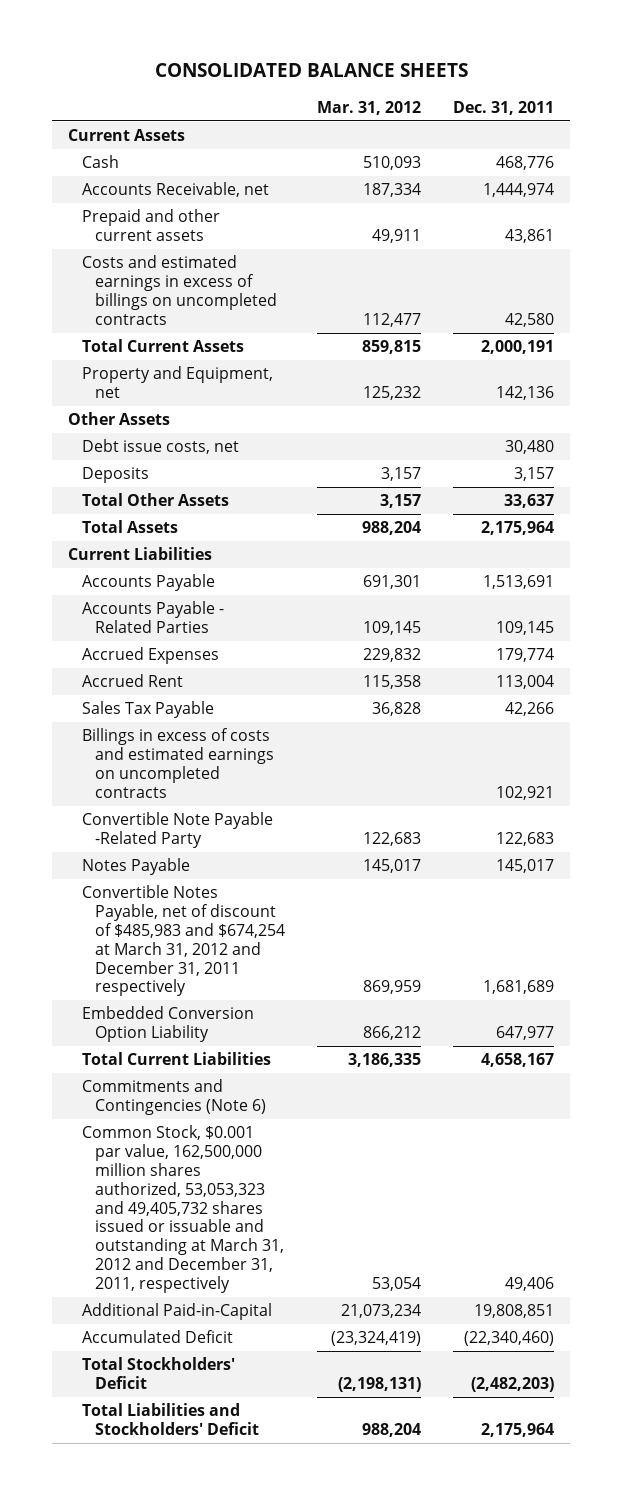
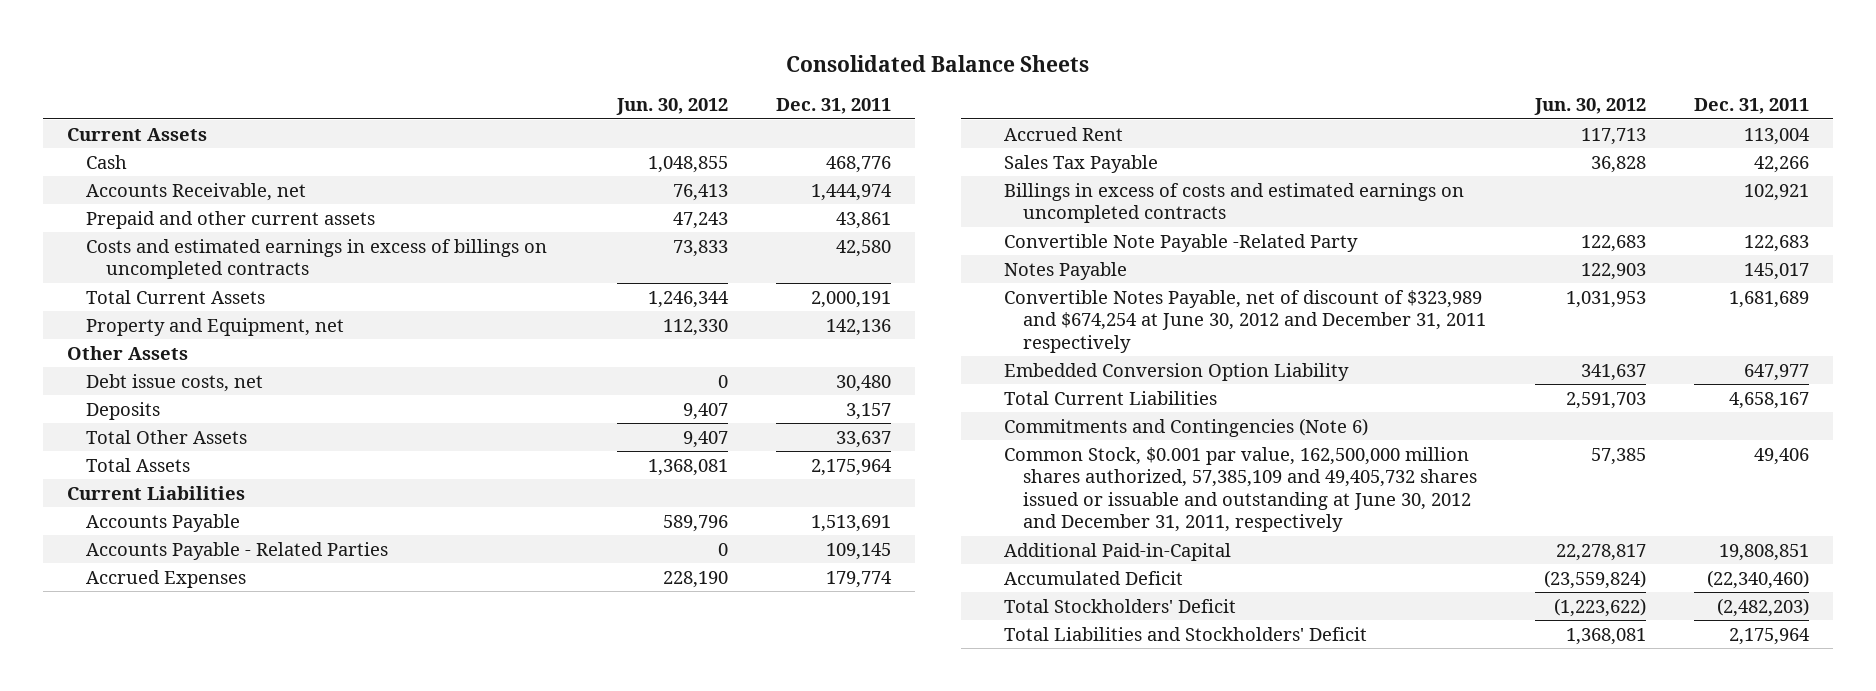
- CONSOLIDATED BALANCE SHEETS
+ Consolidated Balance Sheets
- | Mar. 31, 2012 | Dec. 31, 2011
+ | Jun. 30, 2012 | Dec. 31, 2011
- Convertible Notes Payable, net of discount of $485,983 and $674,254 at March 31, 2012 and December 31, 2011 respectively | 869,959 | 1,681,689
+ Convertible Notes Payable, net of discount of $323,989 and $674,254 at June 30, 2012 and December 31, 2011 respectively | 1,031,953 | 1,681,689
- Common Stock, $0.001 par value, 162,500,000 million shares authorized, 53,053,323 and 49,405,732 shares issued or issuable and outstanding at March 31, 2012 and December 31, 2011, respectively | 53,054 | 49,406
+ Common Stock, $0.001 par value, 162,500,000 million shares authorized, 57,385,109 and 49,405,732 shares issued or issuable and outstanding at June 30, 2012 and December 31, 2011, respectively | 57,385 | 49,406

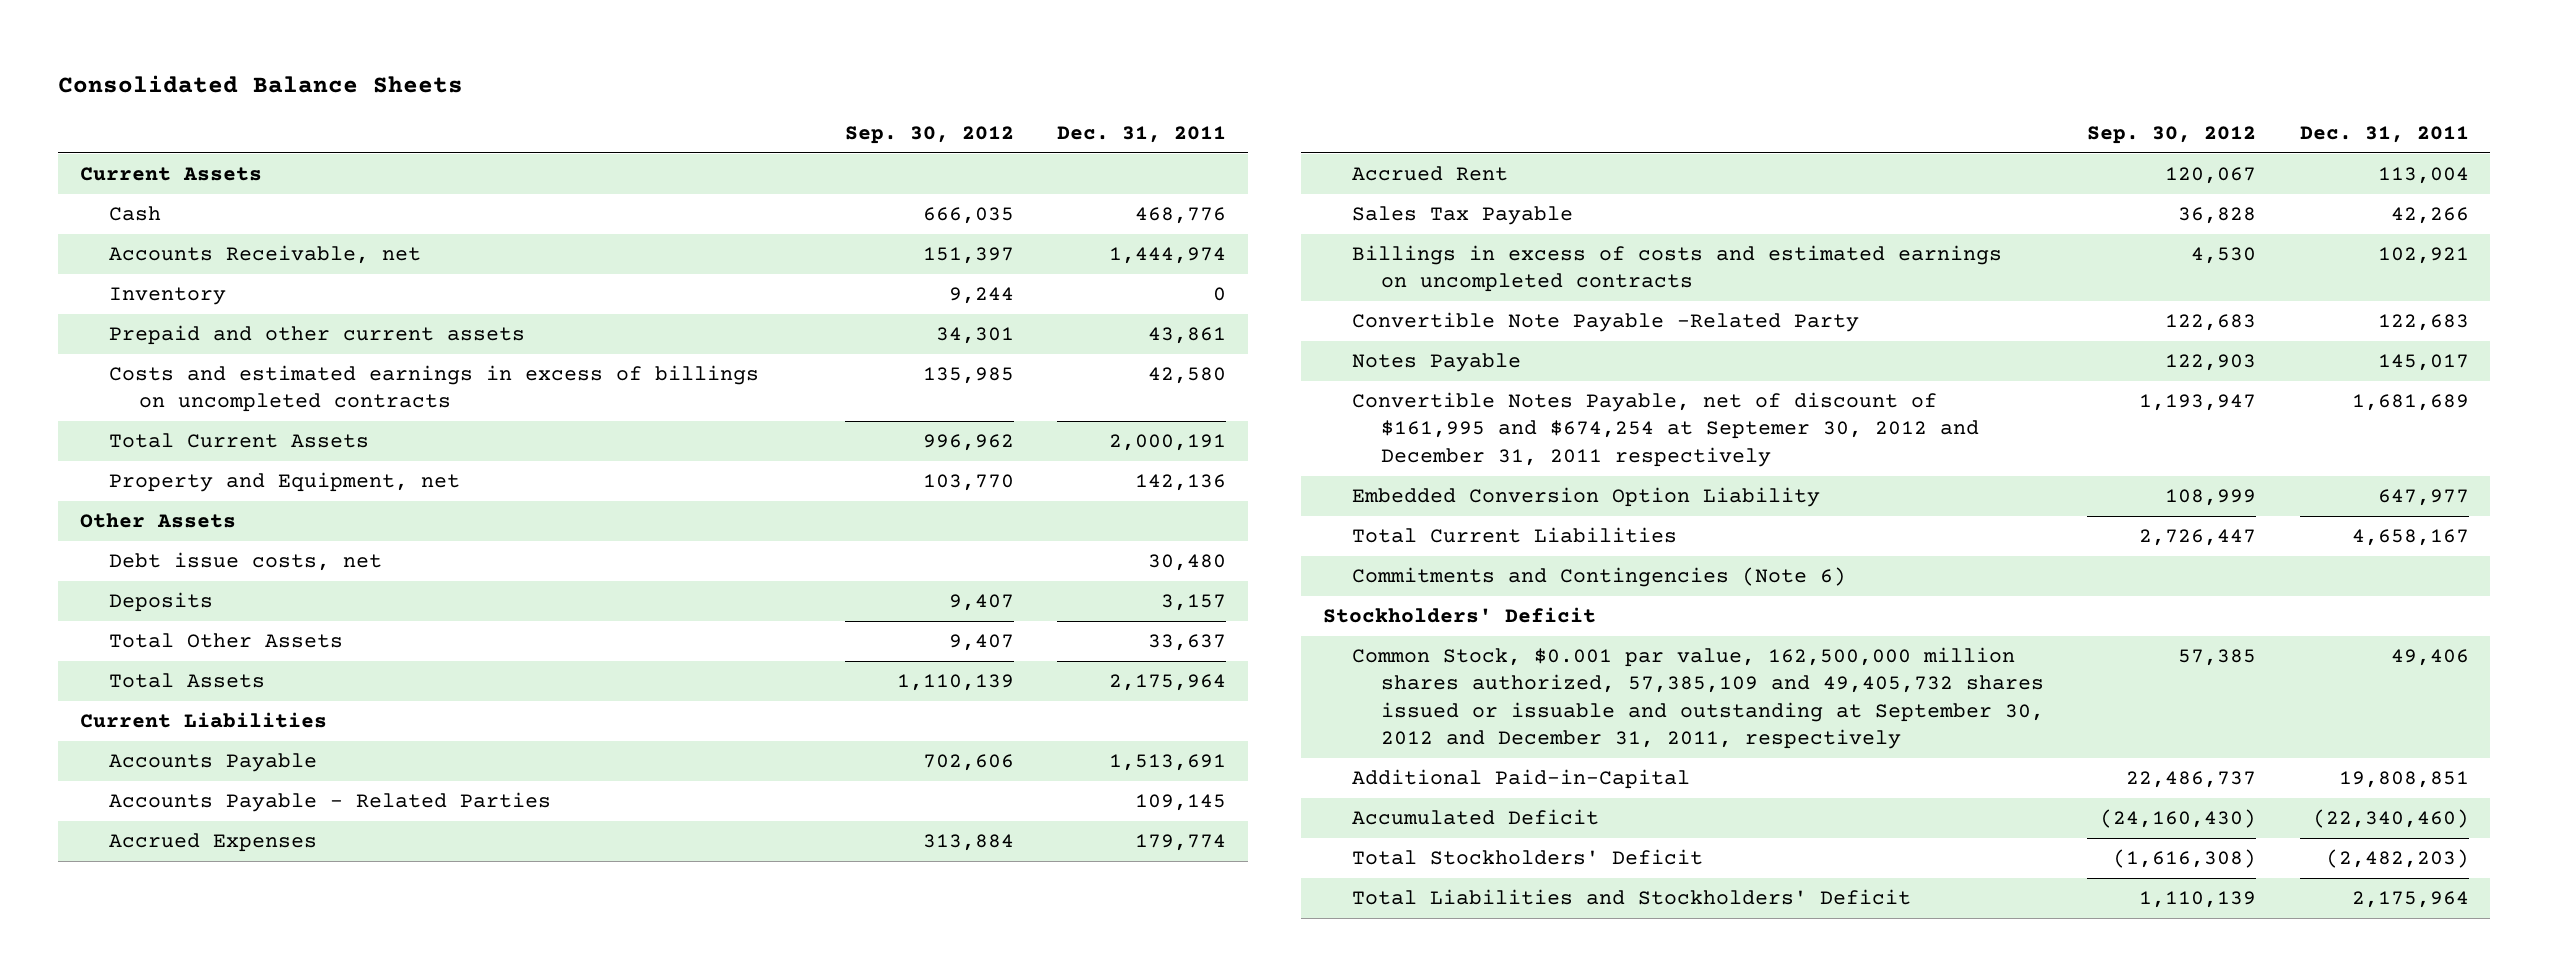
- | Jun. 30, 2012 | Dec. 31, 2011
+ | Sep. 30, 2012 | Dec. 31, 2011
+ Inventory | 9,244 | 0
- Convertible Notes Payable, net of discount of $323,989 and $674,254 at June 30, 2012 and December 31, 2011 respectively | 1,031,953 | 1,681,689
+ Convertible Notes Payable, net of discount of $161,995 and $674,254 at Septemer 30, 2012 and December 31, 2011 respectively | 1,193,947 | 1,681,689
- Common Stock, $0.001 par value, 162,500,000 million shares authorized, 57,385,109 and 49,405,732 shares issued or issuable and outstanding at June 30, 2012 and December 31, 2011, respectively | 57,385 | 49,406
+ Stockholders' Deficit
+ Common Stock, $0.001 par value, 162,500,000 million shares authorized, 57,385,109 and 49,405,732 shares issued or issuable and outstanding at September 30, 2012 and December 31, 2011, respectively | 57,385 | 49,406

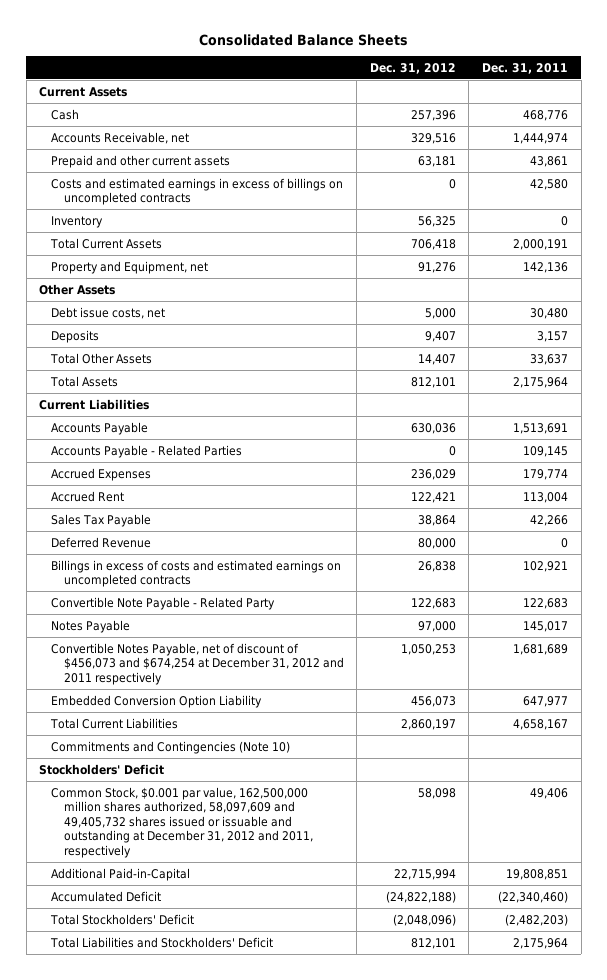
- | Sep. 30, 2012 | Dec. 31, 2011
+ | Dec. 31, 2012 | Dec. 31, 2011
moved down: Inventory | 56,325 | 0
+ Deferred Revenue | 80,000 | 0
- Convertible Note Payable -Related Party | 122,683 | 122,683
+ Convertible Note Payable - Related Party | 122,683 | 122,683
- Convertible Notes Payable, net of discount of $161,995 and $674,254 at Septemer 30, 2012 and December 31, 2011 respectively | 1,193,947 | 1,681,689
+ Convertible Notes Payable, net of discount of $456,073 and $674,254 at December 31, 2012 and 2011 respectively | 1,050,253 | 1,681,689
- Commitments and Contingencies (Note 6)
+ Commitments and Contingencies (Note 10)
- Common Stock, $0.001 par value, 162,500,000 million shares authorized, 57,385,109 and 49,405,732 shares issued or issuable and outstanding at September 30, 2012 and December 31, 2011, respectively | 57,385 | 49,406
+ Common Stock, $0.001 par value, 162,500,000 million shares authorized, 58,097,609 and 49,405,732 shares issued or issuable and outstanding at December 31, 2012 and 2011, respectively | 58,098 | 49,406

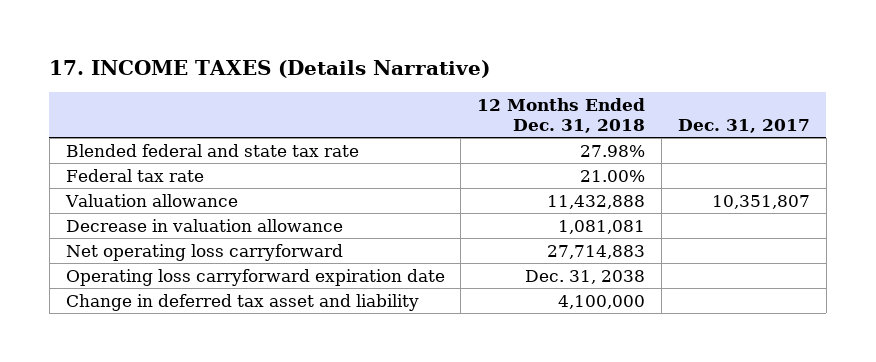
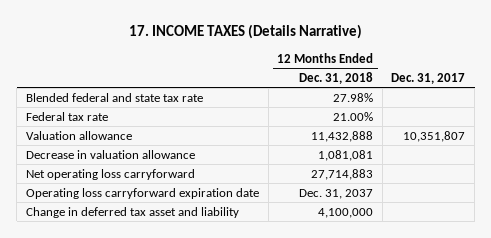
- Operating loss carryforward expiration date | Dec. 31, 2038 |
+ Operating loss carryforward expiration date | Dec. 31, 2037 |

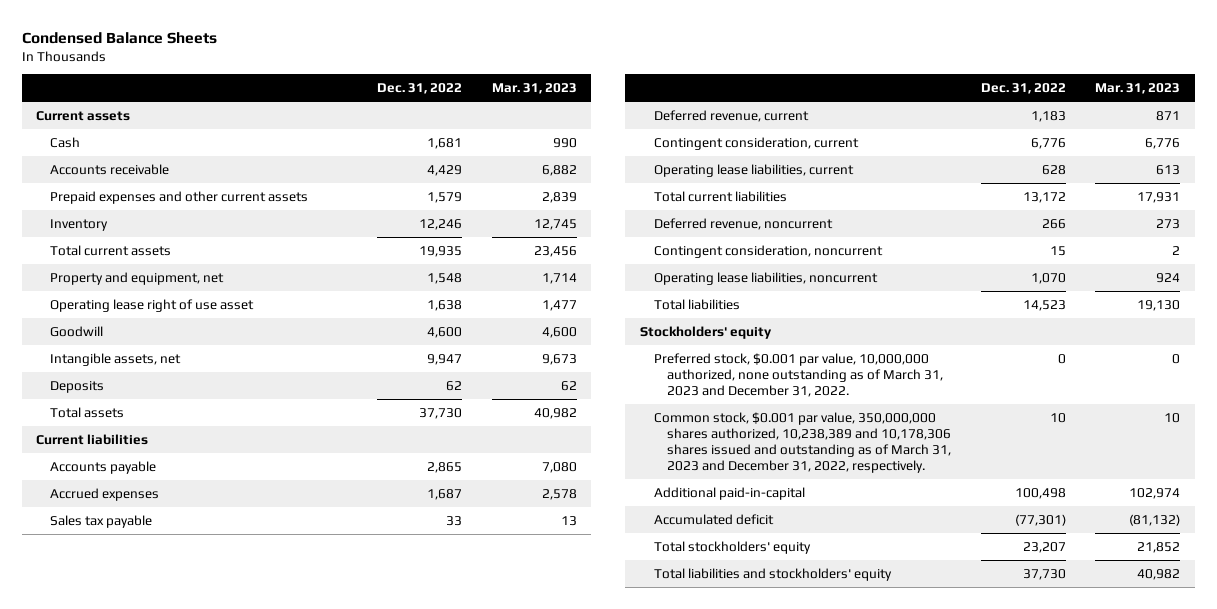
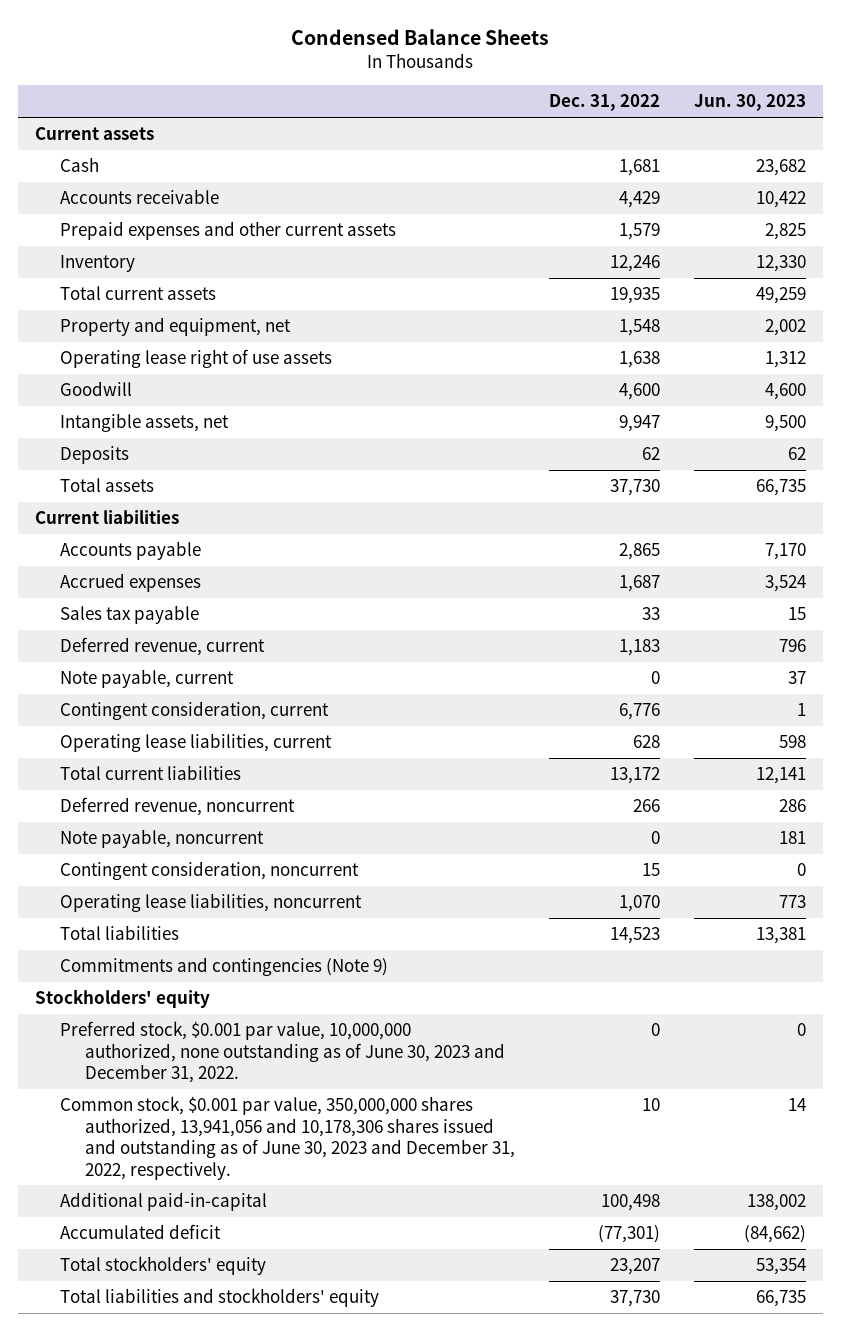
- | Dec. 31, 2022 | Mar. 31, 2023
+ | Dec. 31, 2022 | Jun. 30, 2023
- Operating lease right of use asset | 1,638 | 1,477
+ Operating lease right of use assets | 1,638 | 1,312
+ Note payable, current | 0 | 37
+ Note payable, noncurrent | 0 | 181
+ Commitments and contingencies (Note 9)
- Preferred stock, $0.001 par value, 10,000,000 authorized, none outstanding as of March 31, 2023 and December 31, 2022. | 0 | 0
- Common stock, $0.001 par value, 350,000,000 shares authorized, 10,238,389 and 10,178,306 shares issued and outstanding as of March 31, 2023 and December 31, 2022, respectively. | 10 | 10
+ Preferred stock, $0.001 par value, 10,000,000 authorized, none outstanding as of June 30, 2023 and December 31, 2022. | 0 | 0
+ Common stock, $0.001 par value, 350,000,000 shares authorized, 13,941,056 and 10,178,306 shares issued and outstanding as of June 30, 2023 and December 31, 2022, respectively. | 10 | 14

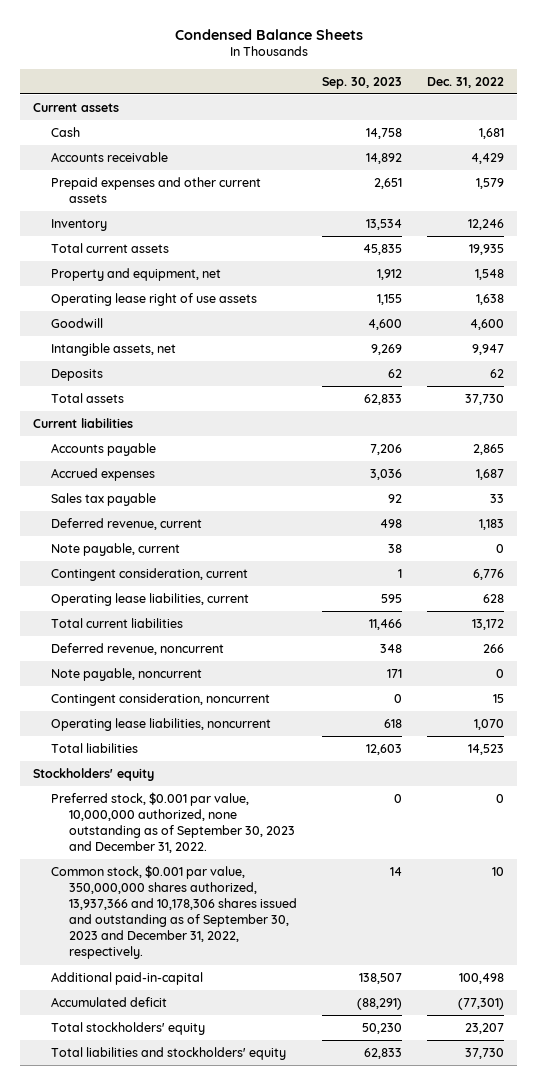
- | Dec. 31, 2022 | Jun. 30, 2023
+ | Sep. 30, 2023 | Dec. 31, 2022
- Commitments and contingencies (Note 9)
- Preferred stock, $0.001 par value, 10,000,000 authorized, none outstanding as of June 30, 2023 and December 31, 2022. | 0 | 0
- Common stock, $0.001 par value, 350,000,000 shares authorized, 13,941,056 and 10,178,306 shares issued and outstanding as of June 30, 2023 and December 31, 2022, respectively. | 10 | 14
+ Preferred stock, $0.001 par value, 10,000,000 authorized, none outstanding as of September 30, 2023 and December 31, 2022. | 0 | 0
+ Common stock, $0.001 par value, 350,000,000 shares authorized, 13,937,366 and 10,178,306 shares issued and outstanding as of September 30, 2023 and December 31, 2022, respectively. | 14 | 10

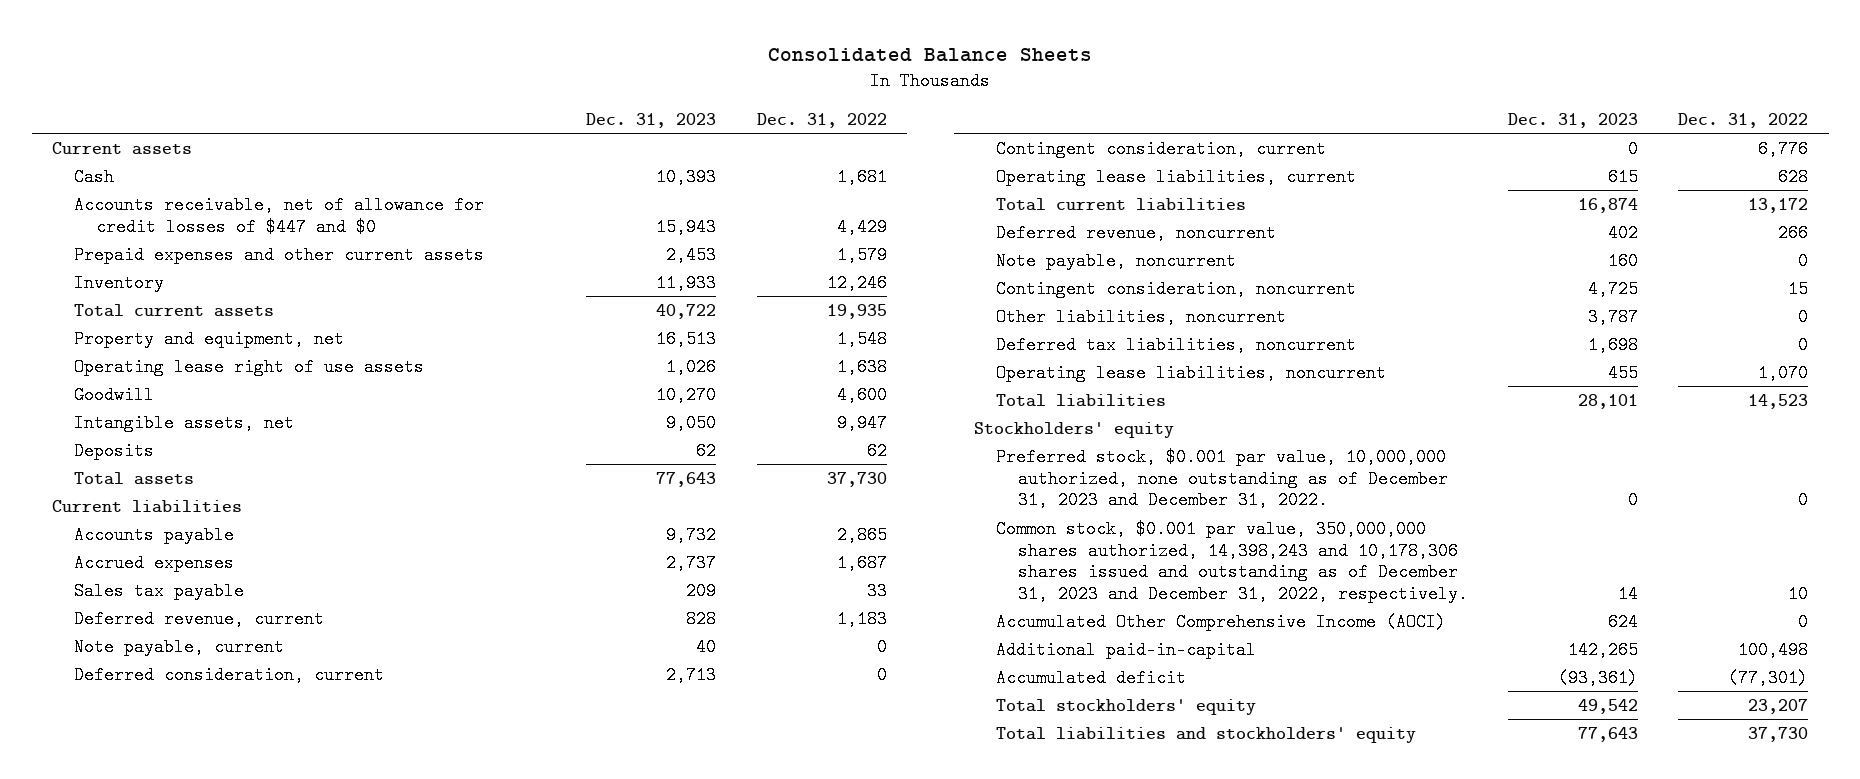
- Condensed Balance Sheets
+ Consolidated Balance Sheets
- | Sep. 30, 2023 | Dec. 31, 2022
+ | Dec. 31, 2023 | Dec. 31, 2022
- Accounts receivable | 14,892 | 4,429
+ Accounts receivable, net of allowance for credit losses of $447 and $0 | 15,943 | 4,429
+ Deferred consideration, current | 2,713 | 0
+ Other liabilities, noncurrent | 3,787 | 0
+ Deferred tax liabilities, noncurrent | 1,698 | 0
- Preferred stock, $0.001 par value, 10,000,000 authorized, none outstanding as of September 30, 2023 and December 31, 2022. | 0 | 0
- Common stock, $0.001 par value, 350,000,000 shares authorized, 13,937,366 and 10,178,306 shares issued and outstanding as of September 30, 2023 and December 31, 2022, respectively. | 14 | 10
+ Preferred stock, $0.001 par value, 10,000,000 authorized, none outstanding as of December 31, 2023 and December 31, 2022. | 0 | 0
+ Common stock, $0.001 par value, 350,000,000 shares authorized, 14,398,243 and 10,178,306 shares issued and outstanding as of December 31, 2023 and December 31, 2022, respectively. | 14 | 10
+ Accumulated Other Comprehensive Income (AOCI) | 624 | 0

